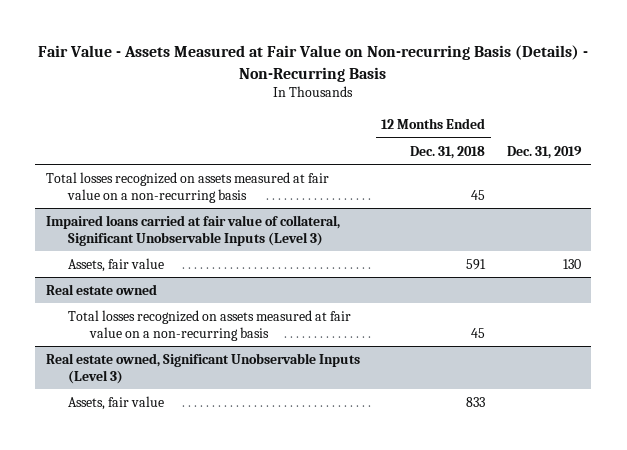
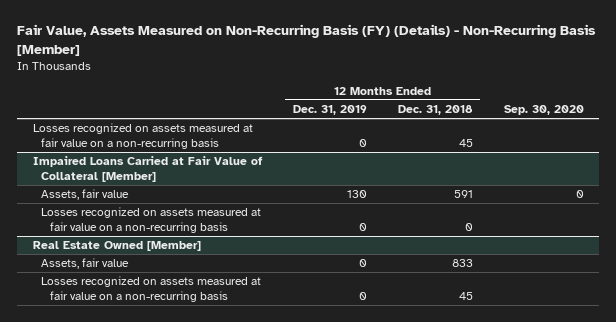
- Fair Value - Assets Measured at Fair Value on Non-recurring Basis (Details) - Non-Recurring Basis
+ Fair Value, Assets Measured on Non-Recurring Basis (FY) (Details) - Non-Recurring Basis [Member]
- | 12 Months Ended Dec. 31, 2018 | Dec. 31, 2019
+ | 12 Months Ended Dec. 31, 2019 | 12 Months Ended Dec. 31, 2018 | Sep. 30, 2020
- Total losses recognized on assets measured at fair value on a non-recurring basis | 45 |
- Impaired loans carried at fair value of collateral, Significant Unobservable Inputs (Level 3)
+ Losses recognized on assets measured at fair value on a non-recurring basis | 0 | 45 |
+ Impaired Loans Carried at Fair Value of Collateral [Member]
- Real estate owned
- Total losses recognized on assets measured at fair value on a non-recurring basis | 45 |
- Real estate owned, Significant Unobservable Inputs (Level 3)
+ Losses recognized on assets measured at fair value on a non-recurring basis | 0 | 0 |
+ Real Estate Owned [Member]
+ Losses recognized on assets measured at fair value on a non-recurring basis | 0 | 45 |

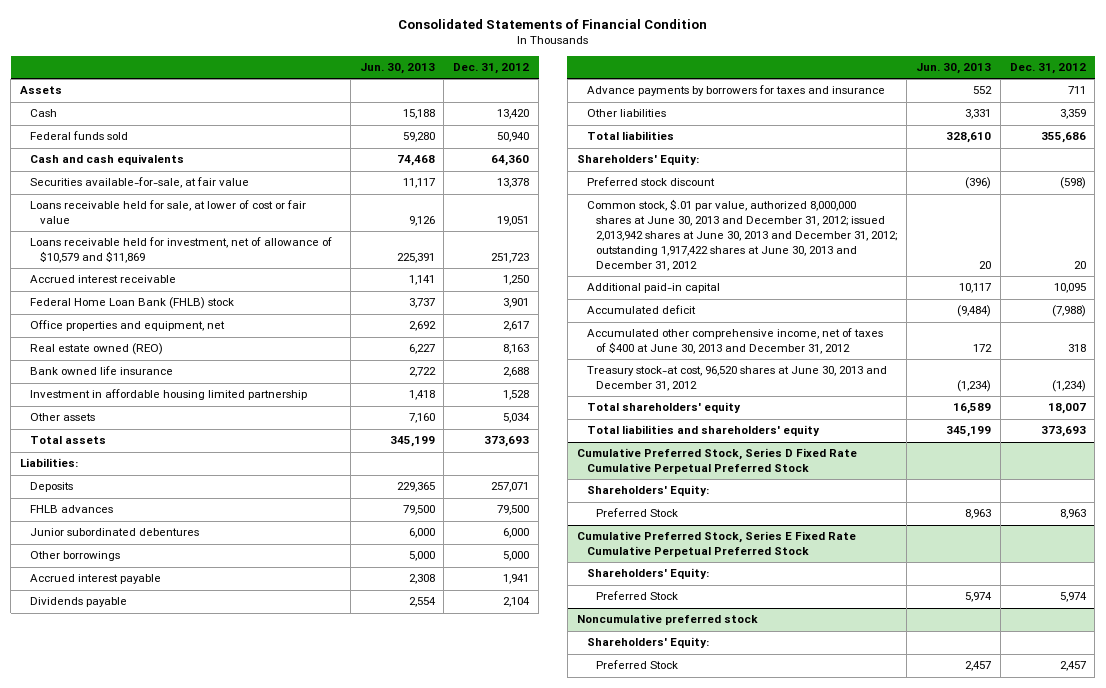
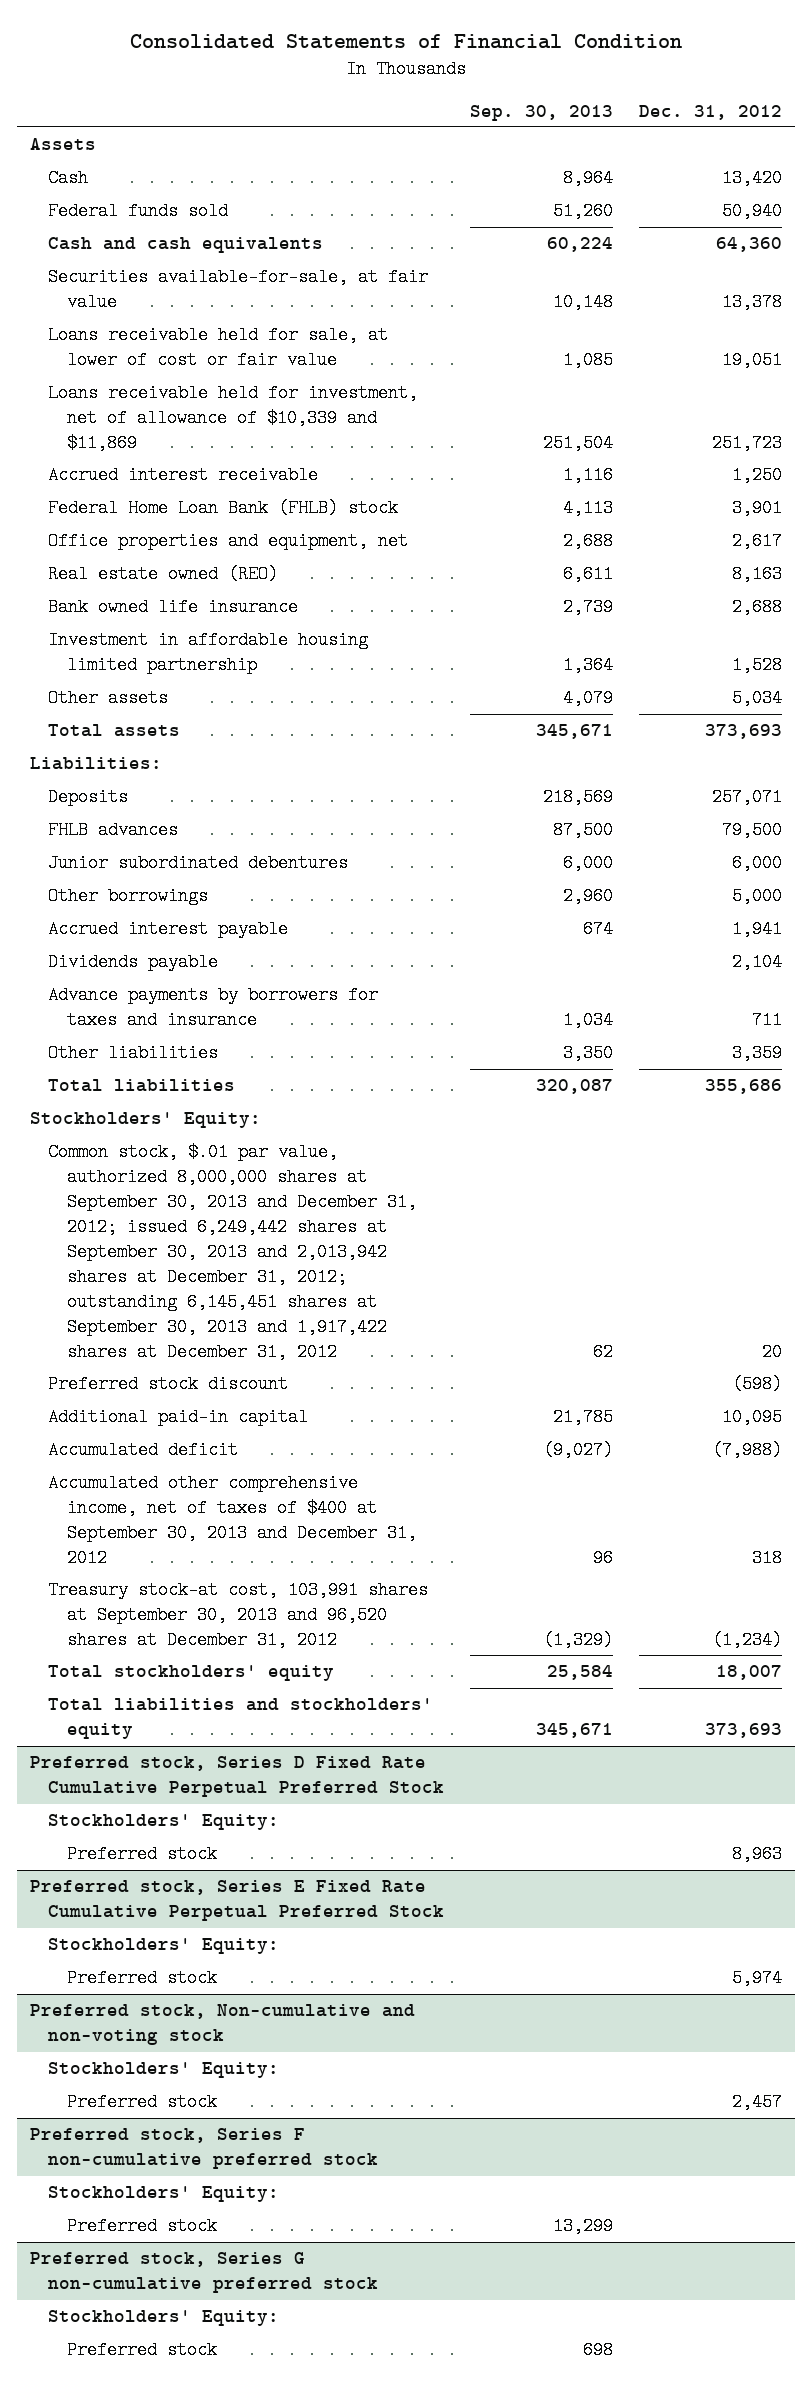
- | Jun. 30, 2013 | Dec. 31, 2012
+ | Sep. 30, 2013 | Dec. 31, 2012
- Loans receivable held for investment, net of allowance of $10,579 and $11,869 | 225,391 | 251,723
+ Loans receivable held for investment, net of allowance of $10,339 and $11,869 | 251,504 | 251,723
- Shareholders' Equity:
+ Stockholders' Equity:
+ Common stock, $.01 par value, authorized 8,000,000 shares at September 30, 2013 and December 31, 2012; issued 6,249,442 shares at September 30, 2013 and 2,013,942 shares at December 31, 2012; outstanding 6,145,451 shares at September 30, 2013 and 1,917,422 shares at December 31, 2012 | 62 | 20
- Common stock, $.01 par value, authorized 8,000,000 shares at June 30, 2013 and December 31, 2012; issued 2,013,942 shares at June 30, 2013 and December 31, 2012; outstanding 1,917,422 shares at June 30, 2013 and December 31, 2012 | 20 | 20
- Accumulated other comprehensive income, net of taxes of $400 at June 30, 2013 and December 31, 2012 | 172 | 318
- Treasury stock-at cost, 96,520 shares at June 30, 2013 and December 31, 2012 | (1,234) | (1,234)
- Total shareholders' equity | 16,589 | 18,007
- Total liabilities and shareholders' equity | 345,199 | 373,693
- Cumulative Preferred Stock, Series D Fixed Rate Cumulative Perpetual Preferred Stock
- Shareholders' Equity:
- Preferred Stock | 8,963 | 8,963
- Cumulative Preferred Stock, Series E Fixed Rate Cumulative Perpetual Preferred Stock
- Shareholders' Equity:
- Preferred Stock | 5,974 | 5,974
- Noncumulative preferred stock
- Shareholders' Equity:
- Preferred Stock | 2,457 | 2,457
+ Accumulated other comprehensive income, net of taxes of $400 at September 30, 2013 and December 31, 2012 | 96 | 318
+ Treasury stock-at cost, 103,991 shares at September 30, 2013 and 96,520 shares at December 31, 2012 | (1,329) | (1,234)
+ Total stockholders' equity | 25,584 | 18,007
+ Total liabilities and stockholders' equity | 345,671 | 373,693
+ Preferred stock, Series D Fixed Rate Cumulative Perpetual Preferred Stock
+ Stockholders' Equity:
+ Preferred stock | | 8,963
+ Preferred stock, Series E Fixed Rate Cumulative Perpetual Preferred Stock
+ Stockholders' Equity:
+ Preferred stock | | 5,974
+ Preferred stock, Non-cumulative and non-voting stock
+ Stockholders' Equity:
+ Preferred stock | | 2,457
+ Preferred stock, Series F non-cumulative preferred stock
+ Stockholders' Equity:
+ Preferred stock | 13,299 |
+ Preferred stock, Series G non-cumulative preferred stock
+ Stockholders' Equity:
+ Preferred stock | 698 |

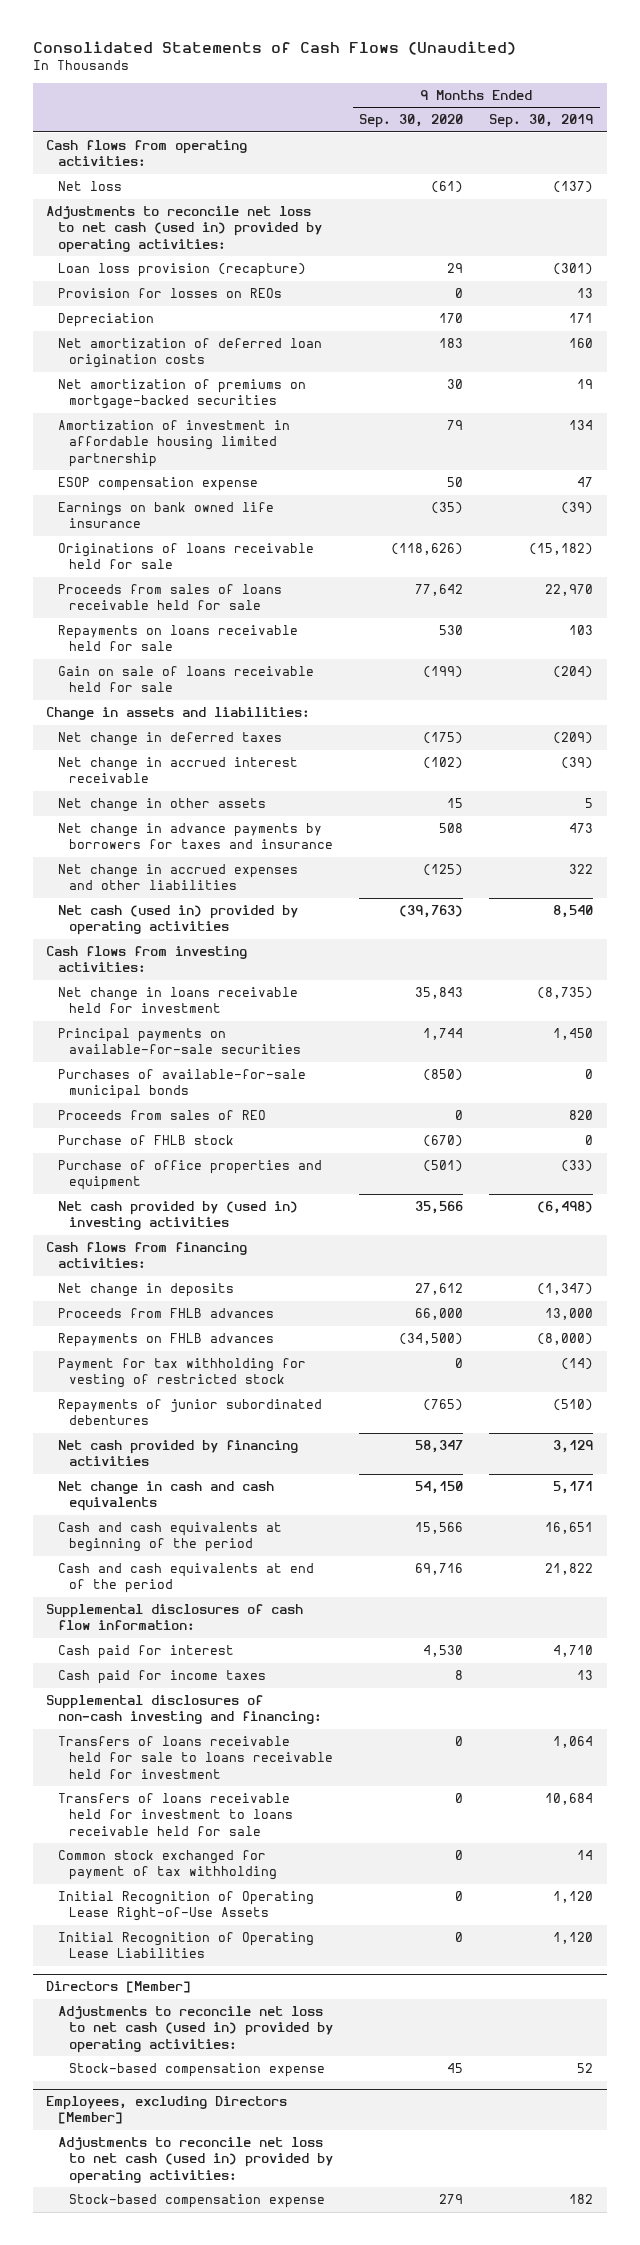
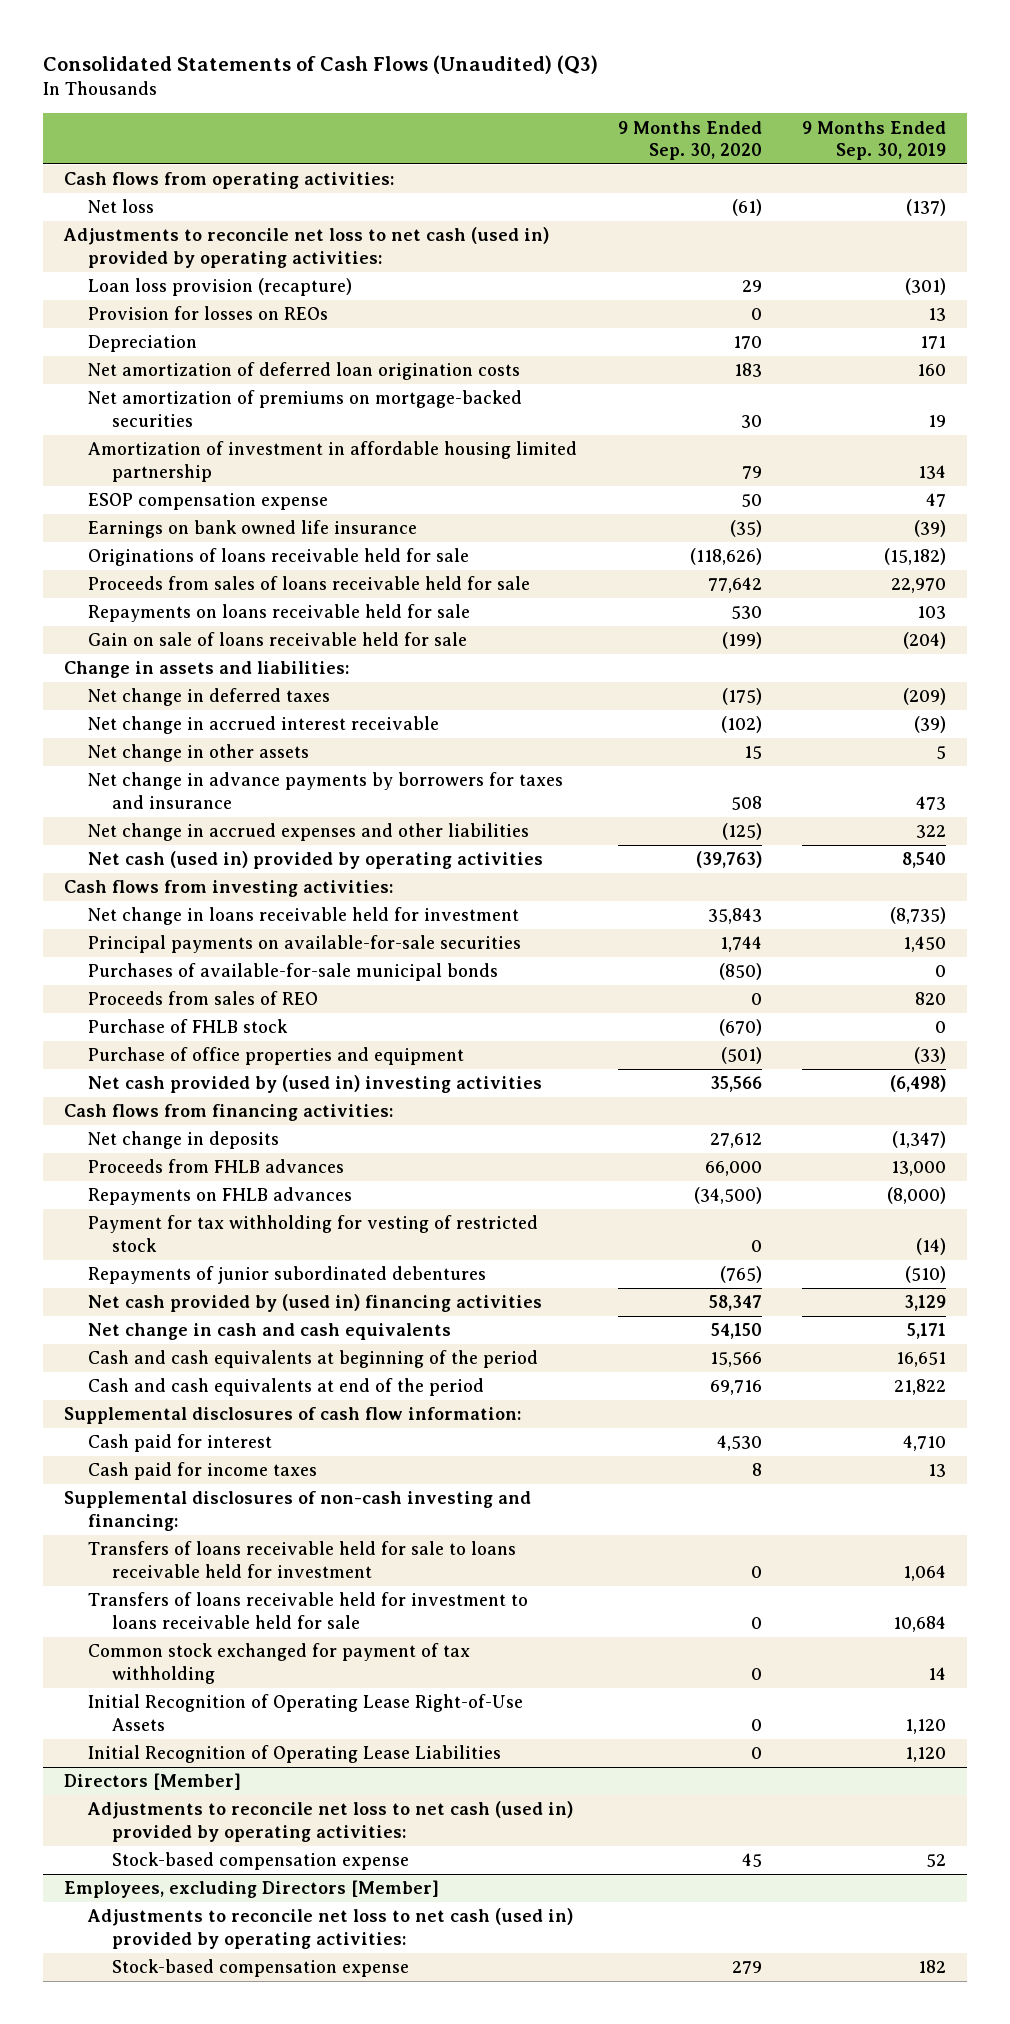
- Consolidated Statements of Cash Flows (Unaudited)
+ Consolidated Statements of Cash Flows (Unaudited) (Q3)
- Net cash provided by financing activities | 58,347 | 3,129
+ Net cash provided by (used in) financing activities | 58,347 | 3,129

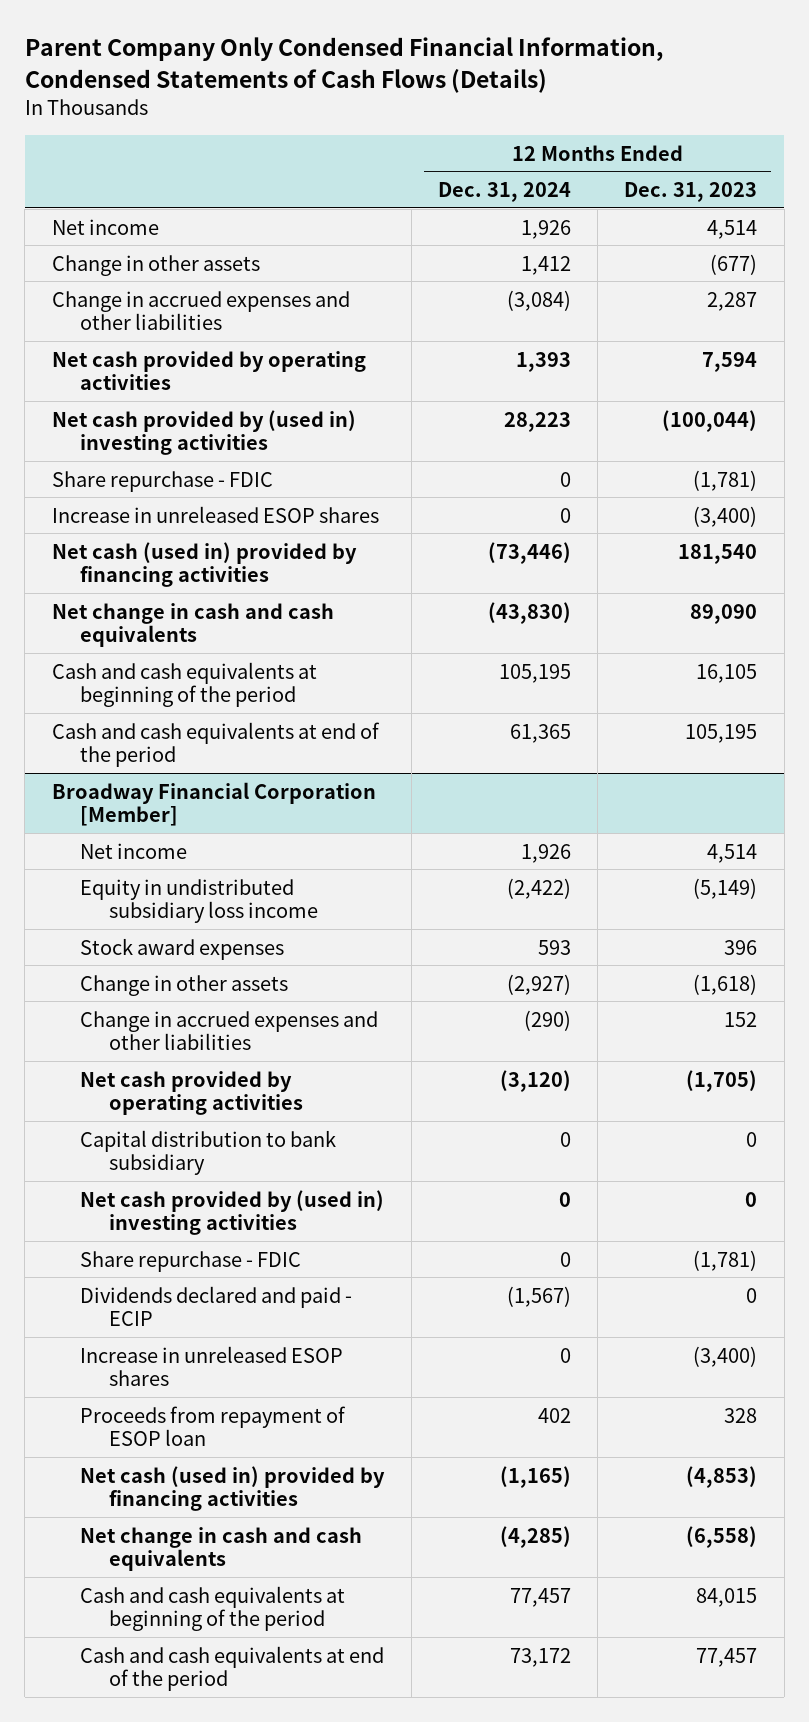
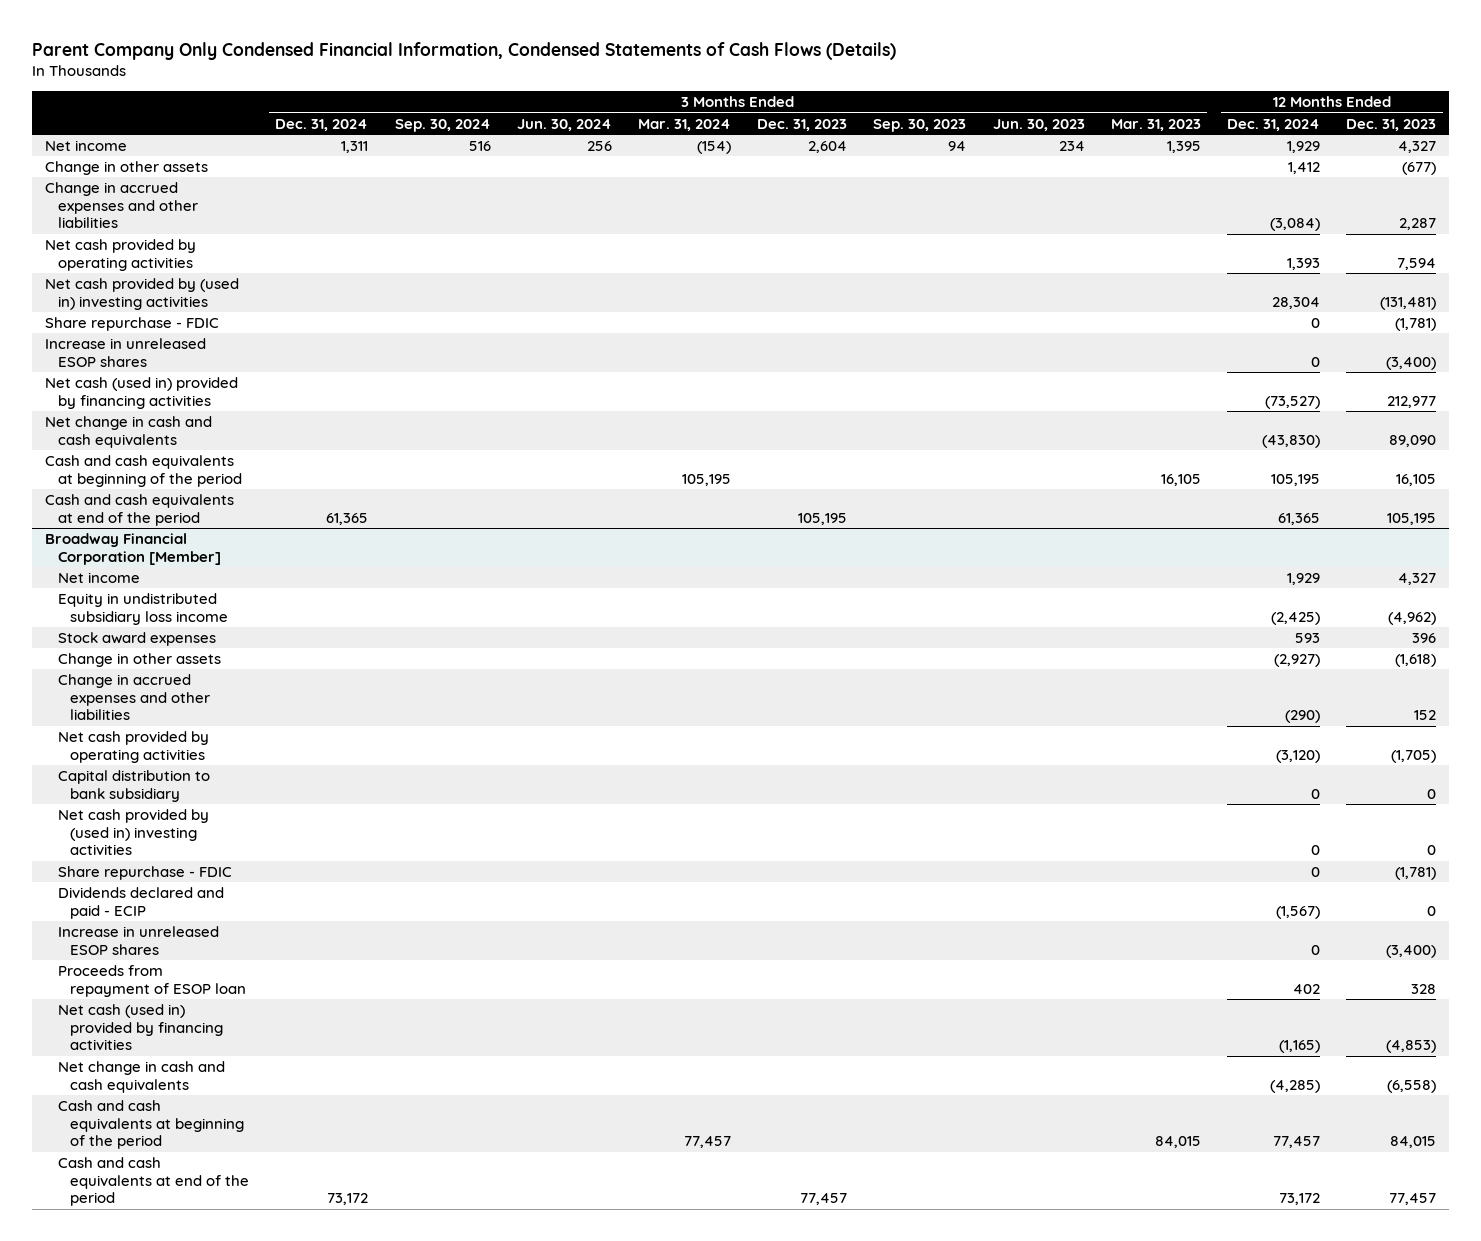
- | 12 Months Ended Dec. 31, 2024 | 12 Months Ended Dec. 31, 2023
+ | 3 Months Ended Dec. 31, 2024 | 3 Months Ended Sep. 30, 2024 | 3 Months Ended Jun. 30, 2024 | 3 Months Ended Mar. 31, 2024 | 3 Months Ended Dec. 31, 2023 | 3 Months Ended Sep. 30, 2023 | 3 Months Ended Jun. 30, 2023 | 3 Months Ended Mar. 31, 2023 | 12 Months Ended Dec. 31, 2024 | 12 Months Ended Dec. 31, 2023
- Net income | 1,926 | 4,514
+ Net income | 1,311 | 516 | 256 | (154) | 2,604 | 94 | 234 | 1,395 | 1,929 | 4,327
- Net cash provided by (used in) investing activities | 28,223 | (100,044)
+ Net cash provided by (used in) investing activities | | | | | | | | | 28,304 | (131,481)
- Net cash (used in) provided by financing activities | (73,446) | 181,540
+ Net cash (used in) provided by financing activities | | | | | | | | | (73,527) | 212,977
@ Broadway Financial Corporation [Member]
- Net income | 1,926 | 4,514
- Equity in undistributed subsidiary loss income | (2,422) | (5,149)
+ Net income | | | | | | | | | 1,929 | 4,327
+ Equity in undistributed subsidiary loss income | | | | | | | | | (2,425) | (4,962)

